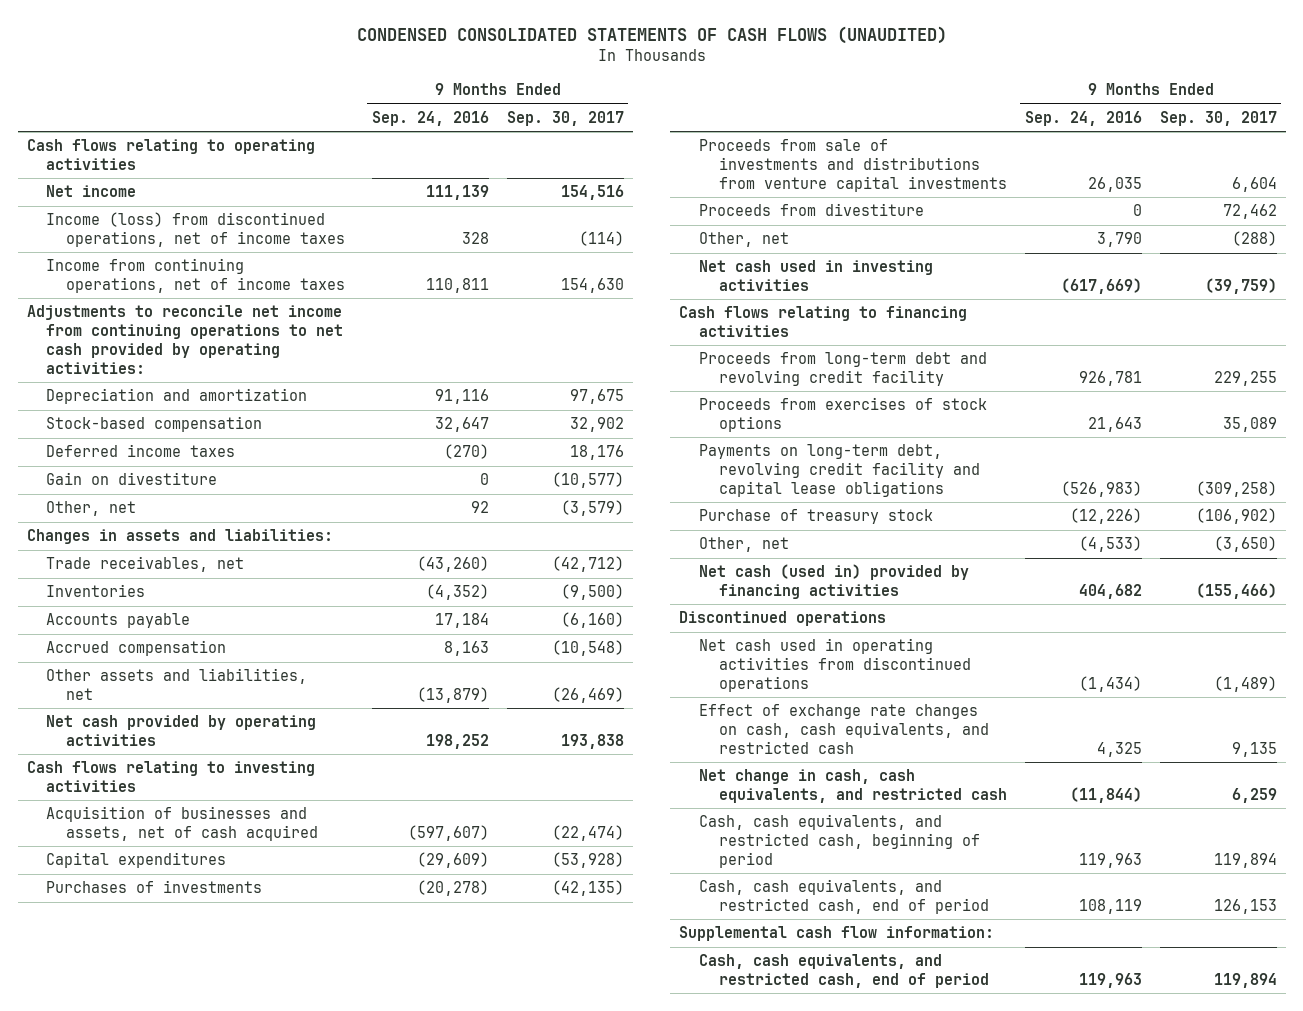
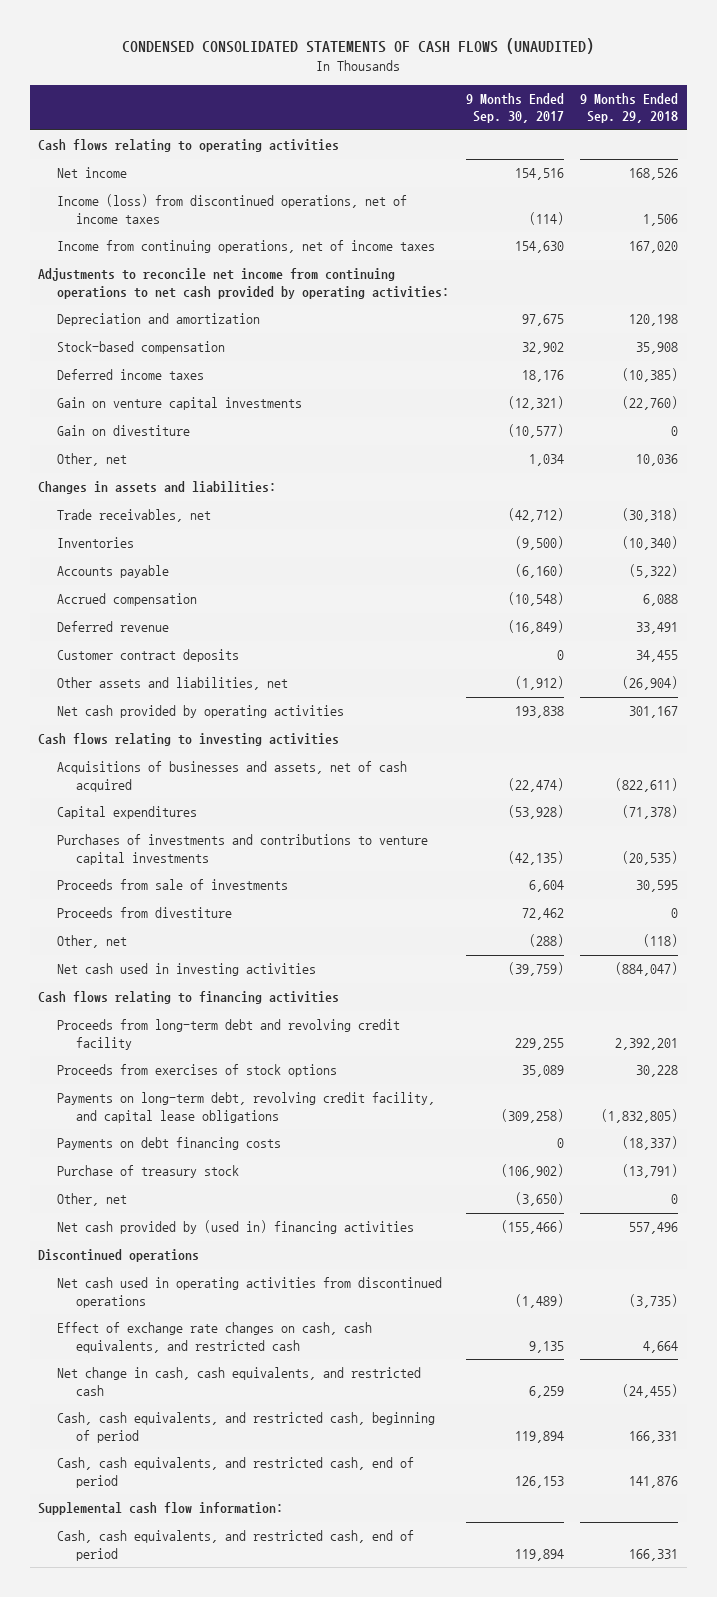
- | 9 Months Ended Sep. 24, 2016 | 9 Months Ended Sep. 30, 2017
+ | 9 Months Ended Sep. 30, 2017 | 9 Months Ended Sep. 29, 2018
+ Gain on venture capital investments | (12,321) | (22,760)
- Other, net | 92 | (3,579)
+ Other, net | 1,034 | 10,036
- Other assets and liabilities, net | (13,879) | (26,469)
+ Deferred revenue | (16,849) | 33,491
+ Customer contract deposits | 0 | 34,455
+ Other assets and liabilities, net | (1,912) | (26,904)
- Acquisition of businesses and assets, net of cash acquired | (597,607) | (22,474)
+ Acquisitions of businesses and assets, net of cash acquired | (22,474) | (822,611)
- Purchases of investments | (20,278) | (42,135)
- Proceeds from sale of investments and distributions from venture capital investments | 26,035 | 6,604
+ Purchases of investments and contributions to venture capital investments | (42,135) | (20,535)
+ Proceeds from sale of investments | 6,604 | 30,595
- Payments on long-term debt, revolving credit facility and capital lease obligations | (526,983) | (309,258)
+ Payments on long-term debt, revolving credit facility, and capital lease obligations | (309,258) | (1,832,805)
+ Payments on debt financing costs | 0 | (18,337)
- Net cash (used in) provided by financing activities | 404,682 | (155,466)
+ Net cash provided by (used in) financing activities | (155,466) | 557,496

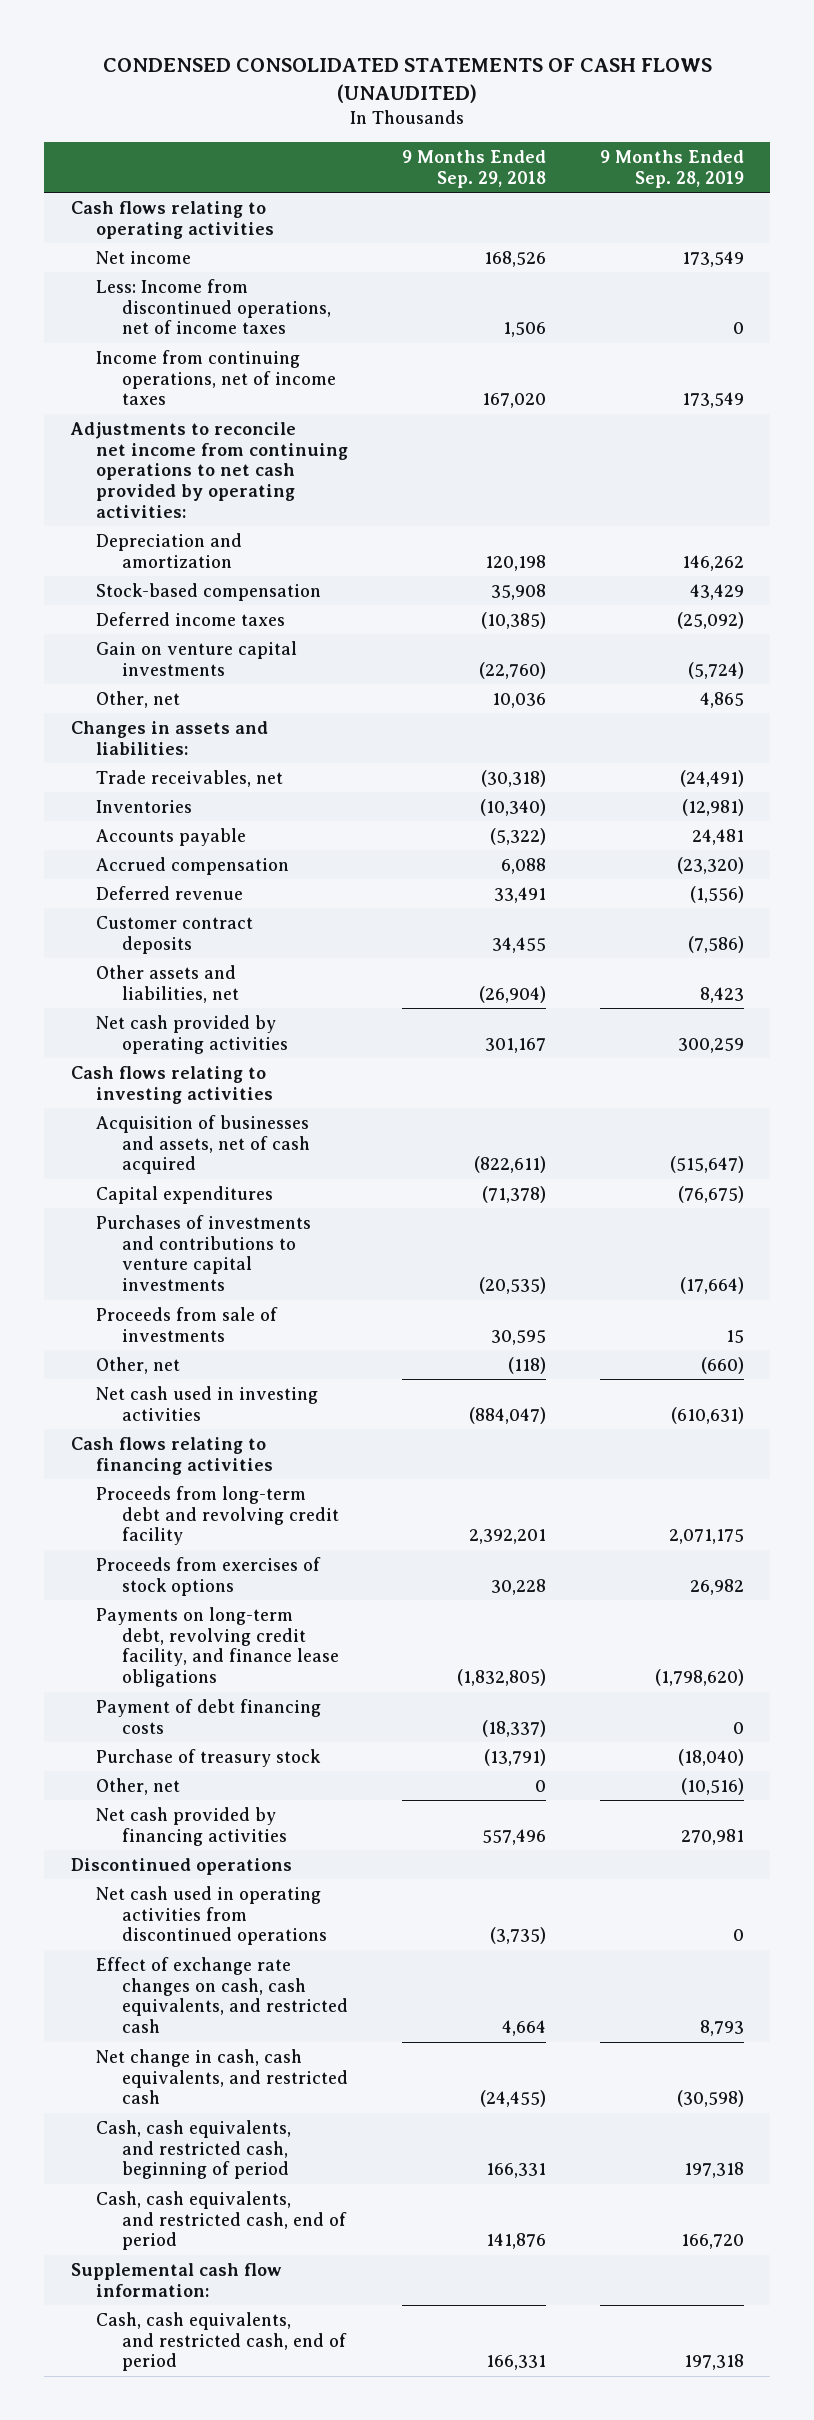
- | 9 Months Ended Sep. 30, 2017 | 9 Months Ended Sep. 29, 2018
+ | 9 Months Ended Sep. 29, 2018 | 9 Months Ended Sep. 28, 2019
- Income (loss) from discontinued operations, net of income taxes | (114) | 1,506
+ Less: Income from discontinued operations, net of income taxes | 1,506 | 0
- Gain on divestiture | (10,577) | 0
- Acquisitions of businesses and assets, net of cash acquired | (22,474) | (822,611)
+ Acquisition of businesses and assets, net of cash acquired | (822,611) | (515,647)
- Proceeds from divestiture | 72,462 | 0
- Payments on long-term debt, revolving credit facility, and capital lease obligations | (309,258) | (1,832,805)
- Payments on debt financing costs | 0 | (18,337)
+ Payments on long-term debt, revolving credit facility, and finance lease obligations | (1,832,805) | (1,798,620)
+ Payment of debt financing costs | (18,337) | 0
- Net cash provided by (used in) financing activities | (155,466) | 557,496
+ Net cash provided by financing activities | 557,496 | 270,981

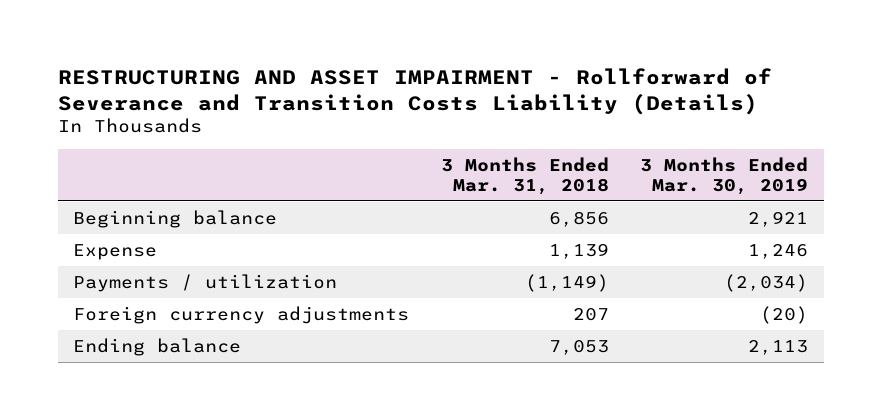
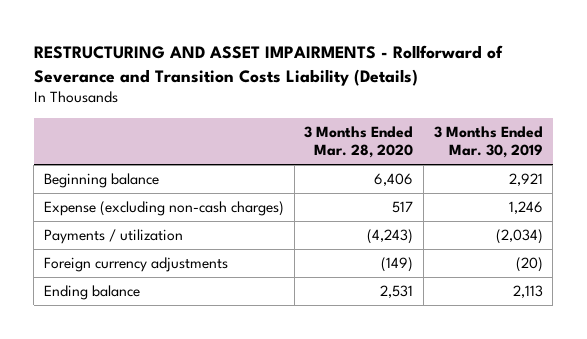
- RESTRUCTURING AND ASSET IMPAIRMENT - Rollforward of Severance and Transition Costs Liability (Details)
+ RESTRUCTURING AND ASSET IMPAIRMENTS - Rollforward of Severance and Transition Costs Liability (Details)
- | 3 Months Ended Mar. 31, 2018 | 3 Months Ended Mar. 30, 2019
+ | 3 Months Ended Mar. 28, 2020 | 3 Months Ended Mar. 30, 2019
- Expense | 1,139 | 1,246
+ Expense (excluding non-cash charges) | 517 | 1,246

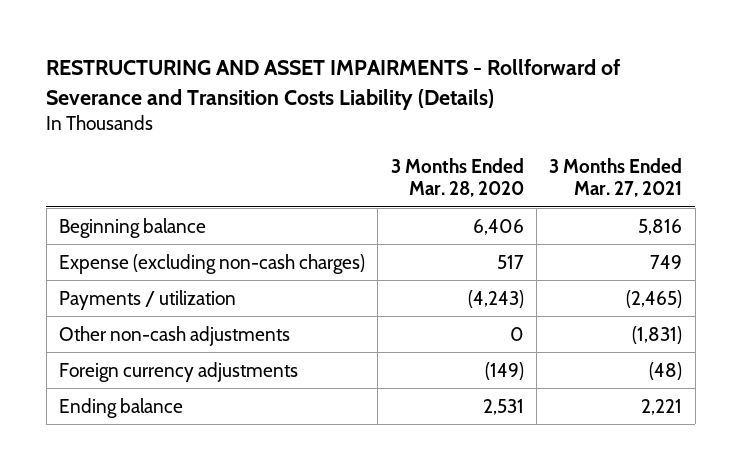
- | 3 Months Ended Mar. 28, 2020 | 3 Months Ended Mar. 30, 2019
+ | 3 Months Ended Mar. 28, 2020 | 3 Months Ended Mar. 27, 2021
+ Other non-cash adjustments | 0 | (1,831)

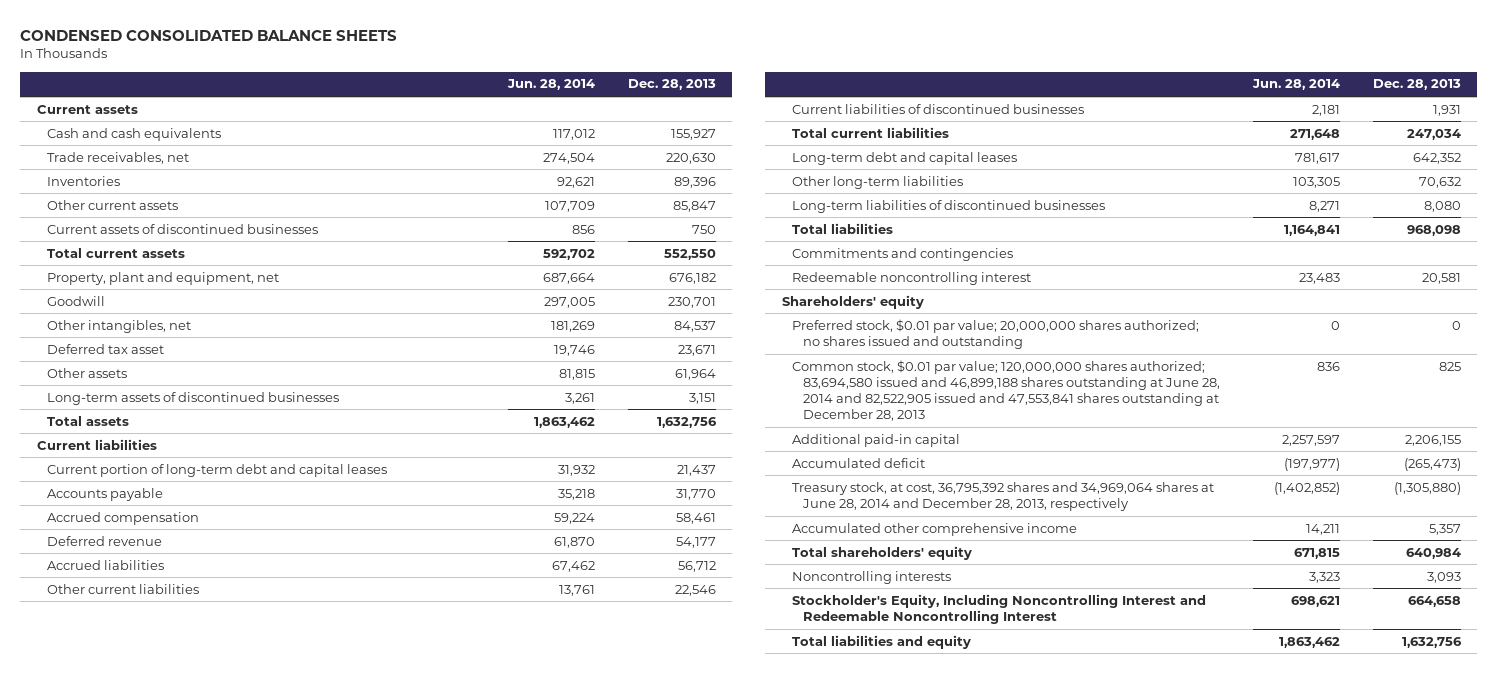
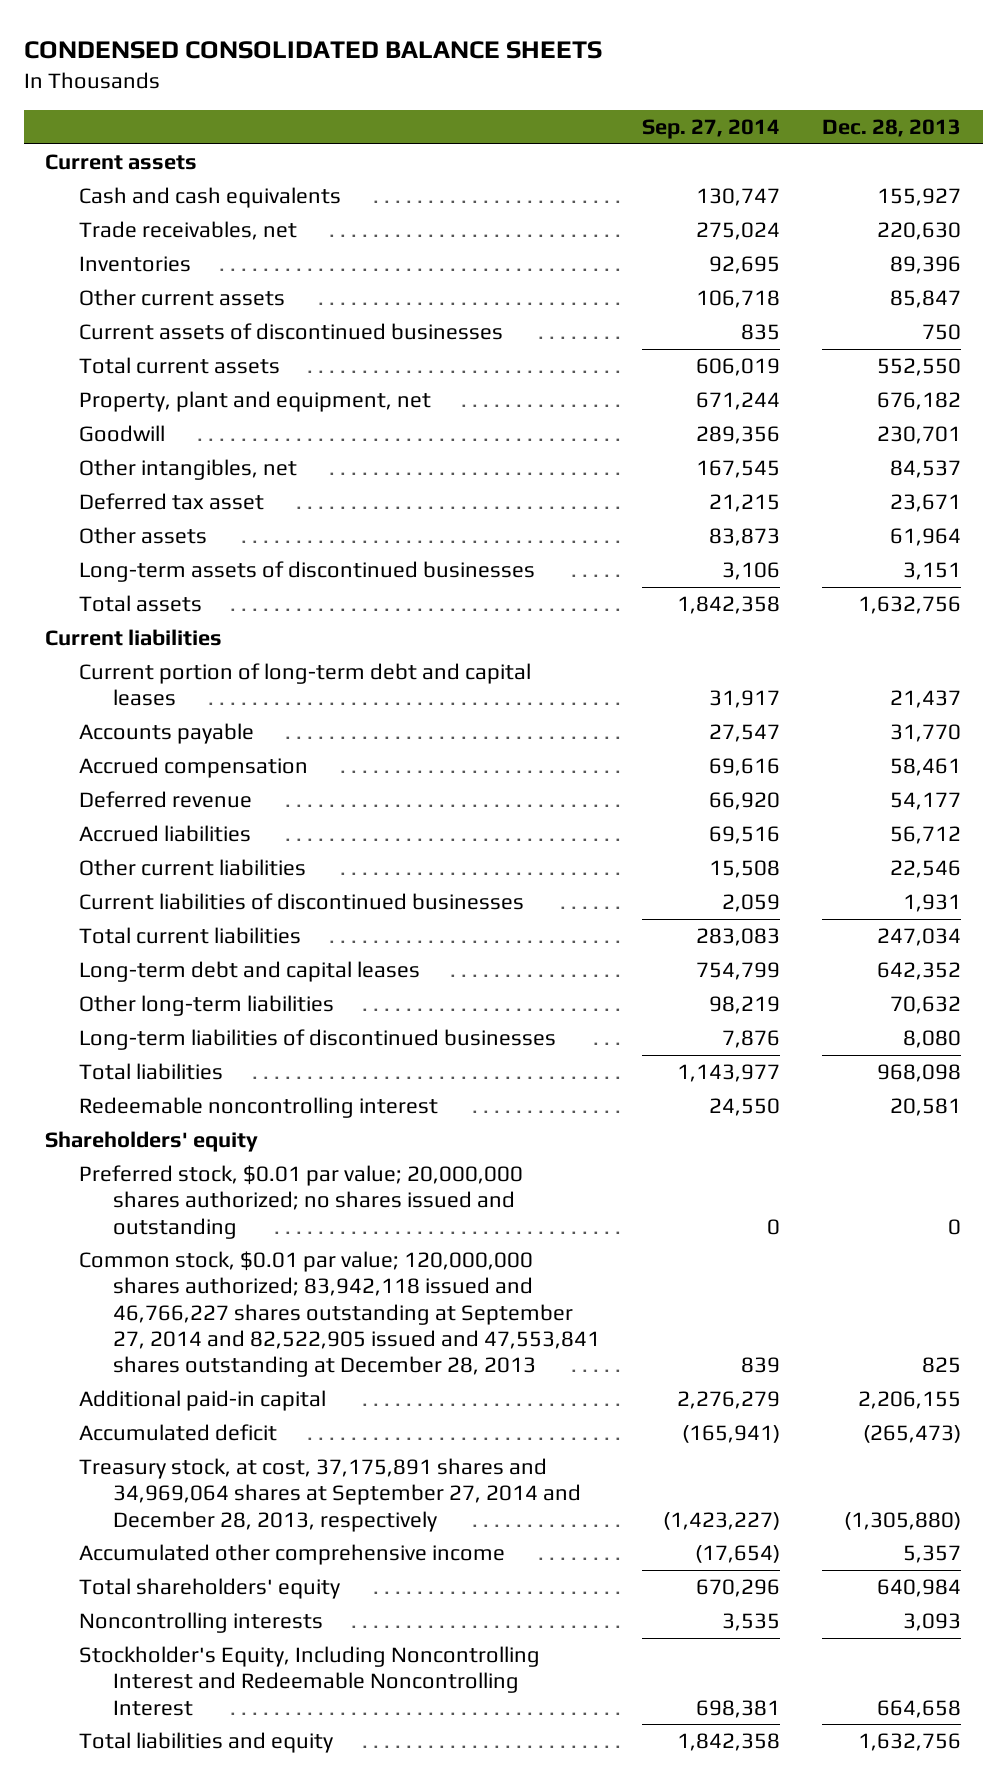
- | Jun. 28, 2014 | Dec. 28, 2013
+ | Sep. 27, 2014 | Dec. 28, 2013
- Commitments and contingencies
- Common stock, $0.01 par value; 120,000,000 shares authorized; 83,694,580 issued and 46,899,188 shares outstanding at June 28, 2014 and 82,522,905 issued and 47,553,841 shares outstanding at December 28, 2013 | 836 | 825
+ Common stock, $0.01 par value; 120,000,000 shares authorized; 83,942,118 issued and 46,766,227 shares outstanding at September 27, 2014 and 82,522,905 issued and 47,553,841 shares outstanding at December 28, 2013 | 839 | 825
- Treasury stock, at cost, 36,795,392 shares and 34,969,064 shares at June 28, 2014 and December 28, 2013, respectively | (1,402,852) | (1,305,880)
+ Treasury stock, at cost, 37,175,891 shares and 34,969,064 shares at September 27, 2014 and December 28, 2013, respectively | (1,423,227) | (1,305,880)

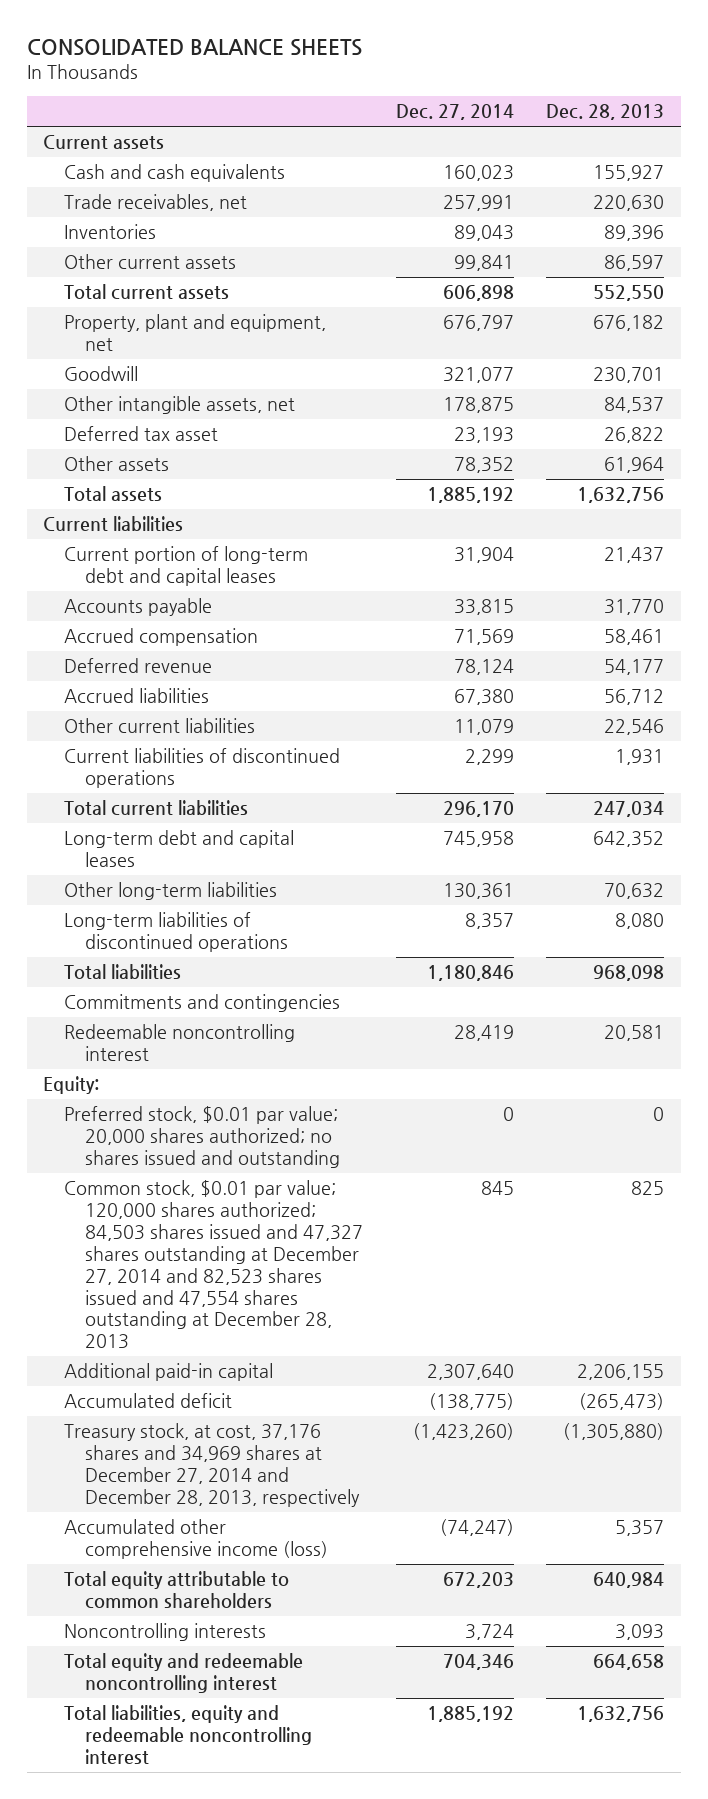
- CONDENSED CONSOLIDATED BALANCE SHEETS
+ CONSOLIDATED BALANCE SHEETS
- | Sep. 27, 2014 | Dec. 28, 2013
+ | Dec. 27, 2014 | Dec. 28, 2013
- Other current assets | 106,718 | 85,847
- Current assets of discontinued businesses | 835 | 750
+ Other current assets | 99,841 | 86,597
- Other intangibles, net | 167,545 | 84,537
- Deferred tax asset | 21,215 | 23,671
+ Other intangible assets, net | 178,875 | 84,537
+ Deferred tax asset | 23,193 | 26,822
- Long-term assets of discontinued businesses | 3,106 | 3,151
- Current liabilities of discontinued businesses | 2,059 | 1,931
+ Current liabilities of discontinued operations | 2,299 | 1,931
- Long-term liabilities of discontinued businesses | 7,876 | 8,080
+ Long-term liabilities of discontinued operations | 8,357 | 8,080
+ Commitments and contingencies
- Shareholders' equity
- Preferred stock, $0.01 par value; 20,000,000 shares authorized; no shares issued and outstanding | 0 | 0
- Common stock, $0.01 par value; 120,000,000 shares authorized; 83,942,118 issued and 46,766,227 shares outstanding at September 27, 2014 and 82,522,905 issued and 47,553,841 shares outstanding at December 28, 2013 | 839 | 825
+ Equity:
+ Preferred stock, $0.01 par value; 20,000 shares authorized; no shares issued and outstanding | 0 | 0
+ Common stock, $0.01 par value; 120,000 shares authorized; 84,503 shares issued and 47,327 shares outstanding at December 27, 2014 and 82,523 shares issued and 47,554 shares outstanding at December 28, 2013 | 845 | 825
- Treasury stock, at cost, 37,175,891 shares and 34,969,064 shares at September 27, 2014 and December 28, 2013, respectively | (1,423,227) | (1,305,880)
- Accumulated other comprehensive income | (17,654) | 5,357
- Total shareholders' equity | 670,296 | 640,984
+ Treasury stock, at cost, 37,176 shares and 34,969 shares at December 27, 2014 and December 28, 2013, respectively | (1,423,260) | (1,305,880)
+ Accumulated other comprehensive income (loss) | (74,247) | 5,357
+ Total equity attributable to common shareholders | 672,203 | 640,984
- Stockholder's Equity, Including Noncontrolling Interest and Redeemable Noncontrolling Interest | 698,381 | 664,658
- Total liabilities and equity | 1,842,358 | 1,632,756
+ Total equity and redeemable noncontrolling interest | 704,346 | 664,658
+ Total liabilities, equity and redeemable noncontrolling interest | 1,885,192 | 1,632,756

